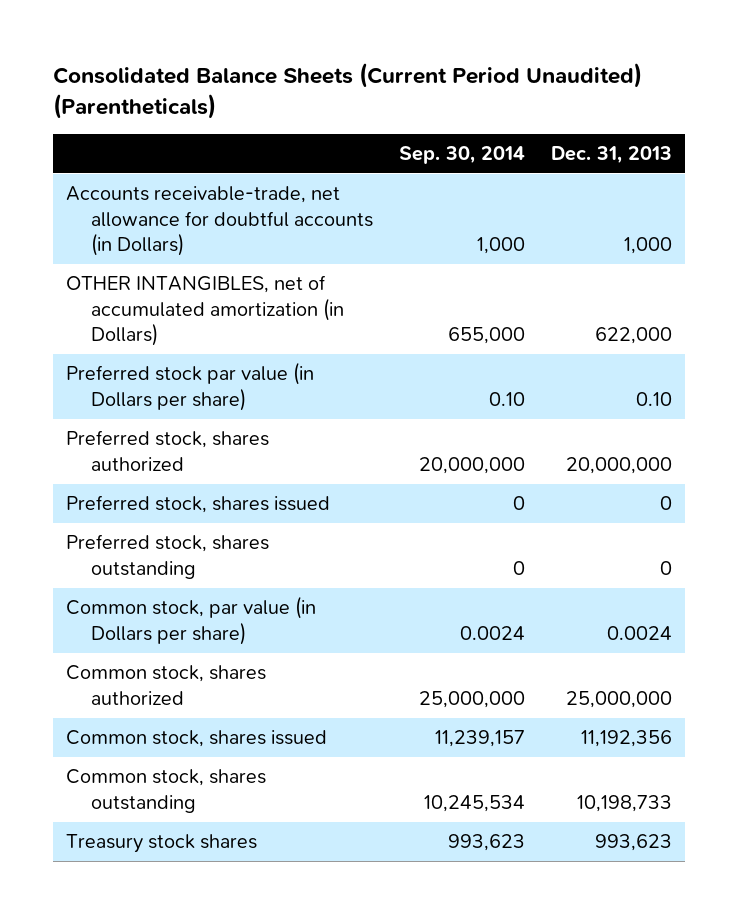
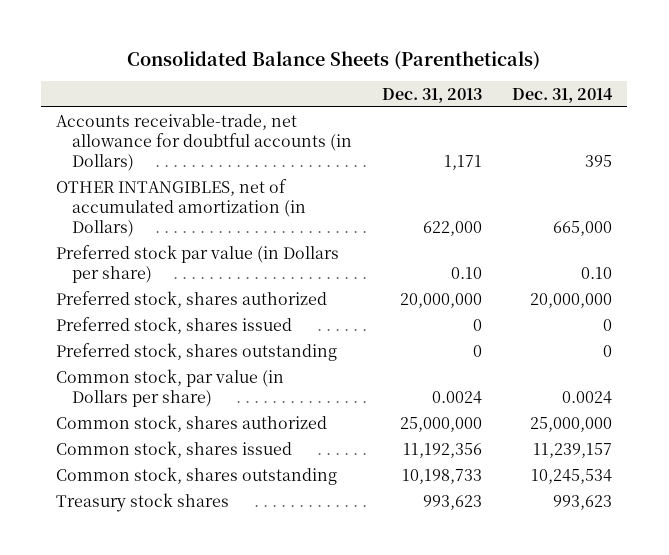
- Consolidated Balance Sheets (Current Period Unaudited) (Parentheticals)
+ Consolidated Balance Sheets (Parentheticals)
- | Sep. 30, 2014 | Dec. 31, 2013
+ | Dec. 31, 2013 | Dec. 31, 2014
- Accounts receivable-trade, net allowance for doubtful accounts (in Dollars) | 1,000 | 1,000
+ Accounts receivable-trade, net allowance for doubtful accounts (in Dollars) | 1,171 | 395

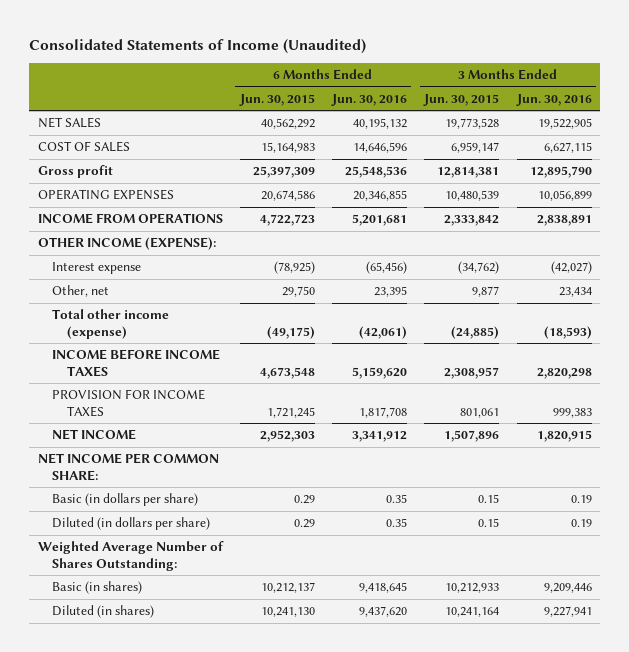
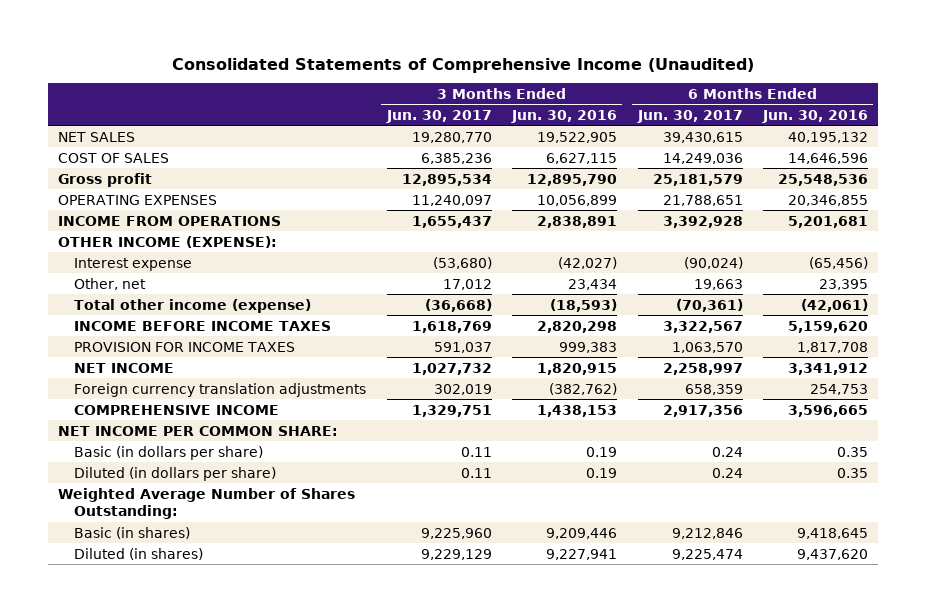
- Consolidated Statements of Income (Unaudited)
+ Consolidated Statements of Comprehensive Income (Unaudited)
- | 6 Months Ended Jun. 30, 2015 | 6 Months Ended Jun. 30, 2016 | 3 Months Ended Jun. 30, 2015 | 3 Months Ended Jun. 30, 2016
+ | 3 Months Ended Jun. 30, 2017 | 3 Months Ended Jun. 30, 2016 | 6 Months Ended Jun. 30, 2017 | 6 Months Ended Jun. 30, 2016
+ Foreign currency translation adjustments | 302,019 | (382,762) | 658,359 | 254,753
+ COMPREHENSIVE INCOME | 1,329,751 | 1,438,153 | 2,917,356 | 3,596,665

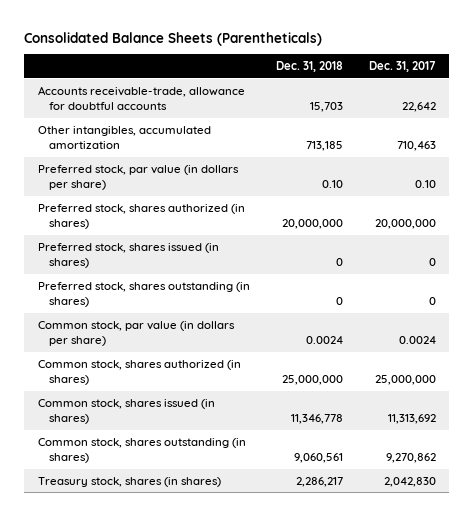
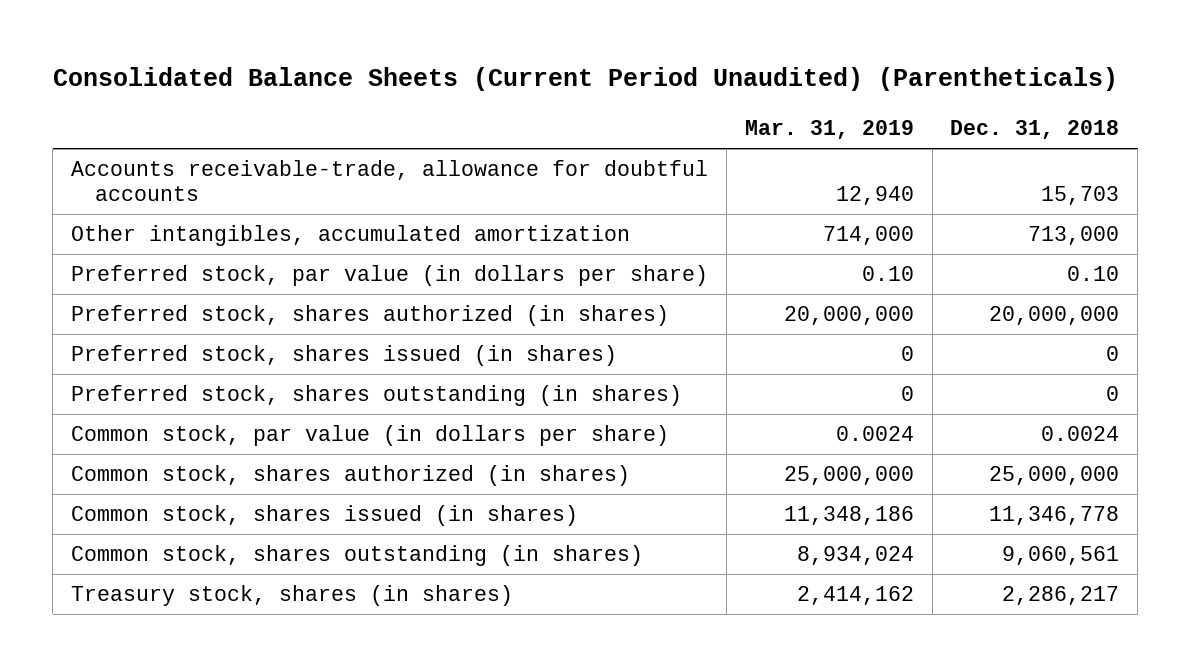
- Consolidated Balance Sheets (Parentheticals)
+ Consolidated Balance Sheets (Current Period Unaudited) (Parentheticals)
- | Dec. 31, 2018 | Dec. 31, 2017
+ | Mar. 31, 2019 | Dec. 31, 2018
- Other intangibles, accumulated amortization | 713,185 | 710,463
+ Other intangibles, accumulated amortization | 714,000 | 713,000

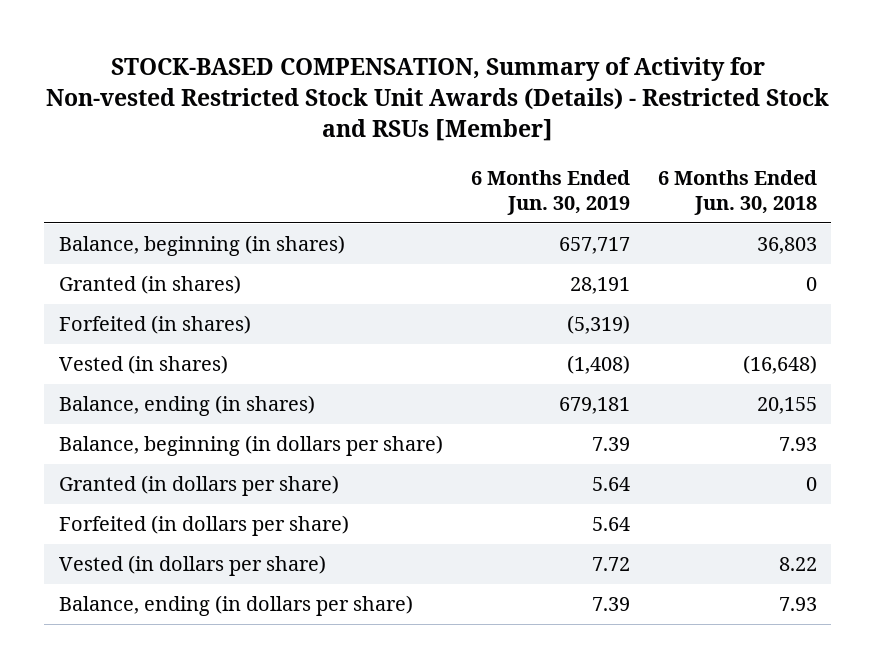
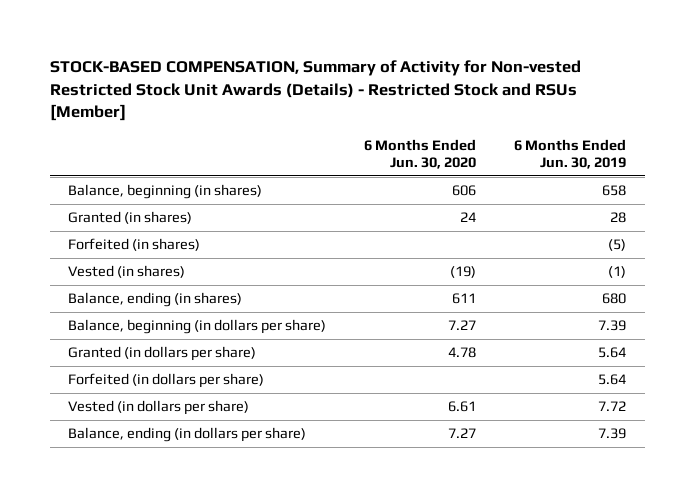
- | 6 Months Ended Jun. 30, 2019 | 6 Months Ended Jun. 30, 2018
+ | 6 Months Ended Jun. 30, 2020 | 6 Months Ended Jun. 30, 2019
- Balance, beginning (in shares) | 657,717 | 36,803
- Granted (in shares) | 28,191 | 0
- Forfeited (in shares) | (5,319) |
- Vested (in shares) | (1,408) | (16,648)
- Balance, ending (in shares) | 679,181 | 20,155
+ Balance, beginning (in shares) | 606 | 658
+ Granted (in shares) | 24 | 28
+ Forfeited (in shares) | | (5)
+ Vested (in shares) | (19) | (1)
+ Balance, ending (in shares) | 611 | 680

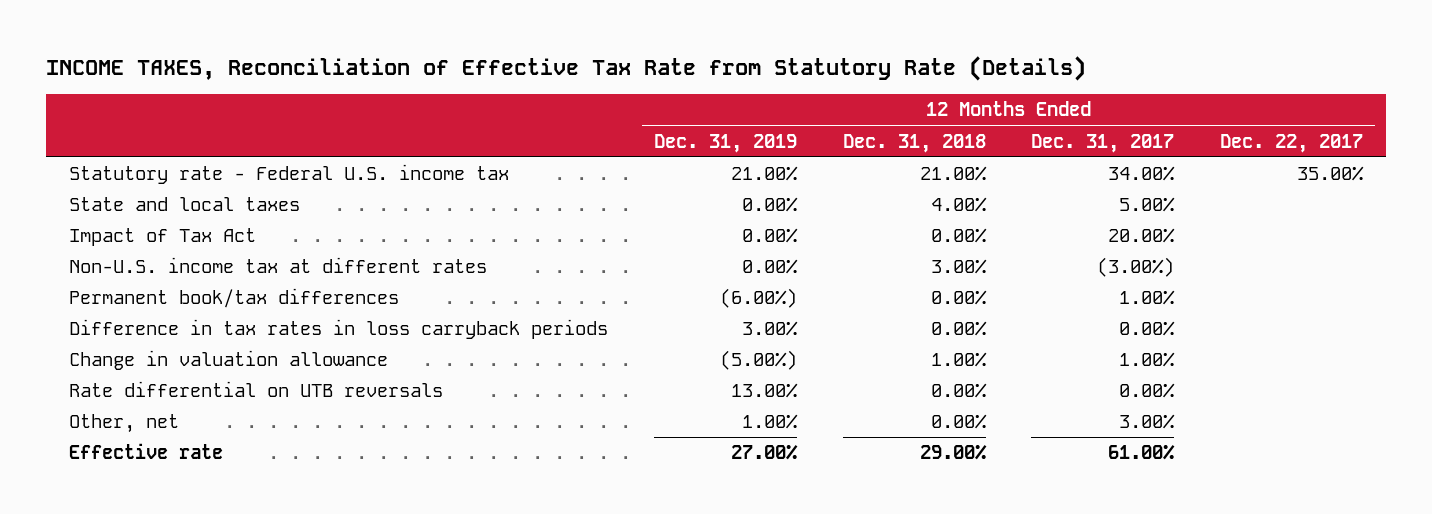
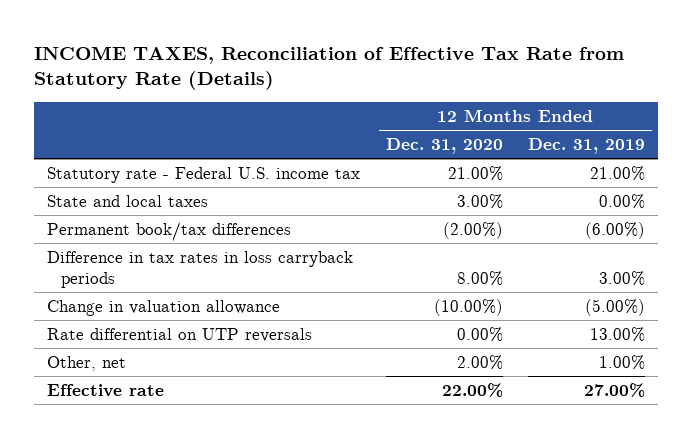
- | 12 Months Ended Dec. 31, 2019 | 12 Months Ended Dec. 31, 2018 | 12 Months Ended Dec. 31, 2017 | 12 Months Ended Dec. 22, 2017
+ | 12 Months Ended Dec. 31, 2020 | 12 Months Ended Dec. 31, 2019
- Impact of Tax Act | 0.00% | 0.00% | 20.00% |
- Non-U.S. income tax at different rates | 0.00% | 3.00% | (3.00%) |
- Rate differential on UTB reversals | 13.00% | 0.00% | 0.00% |
+ Rate differential on UTP reversals | 0.00% | 13.00%

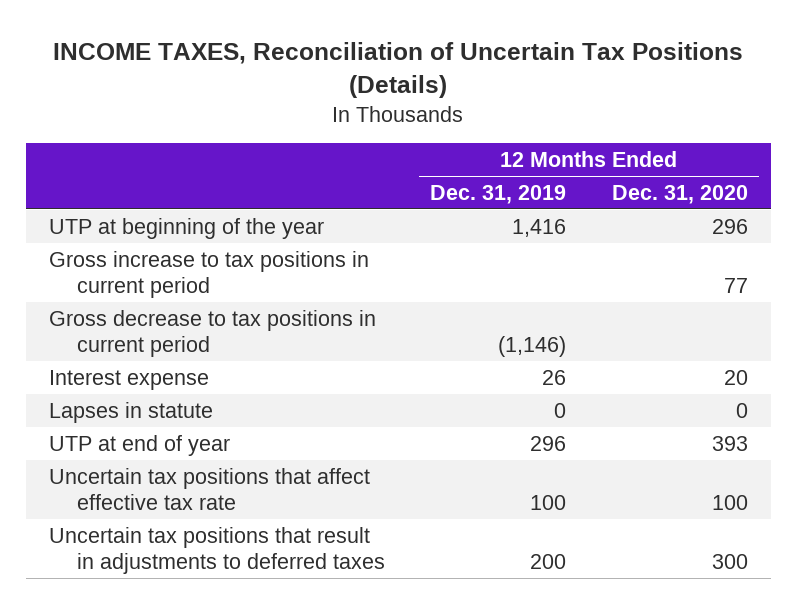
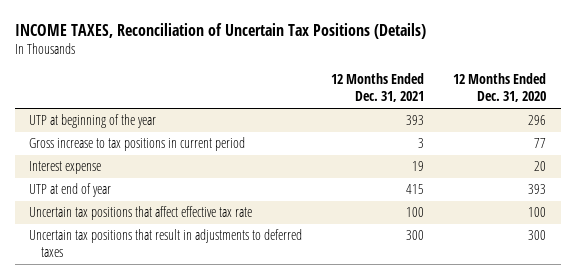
- | 12 Months Ended Dec. 31, 2019 | 12 Months Ended Dec. 31, 2020
+ | 12 Months Ended Dec. 31, 2021 | 12 Months Ended Dec. 31, 2020
- Gross decrease to tax positions in current period | (1,146) |
- Lapses in statute | 0 | 0

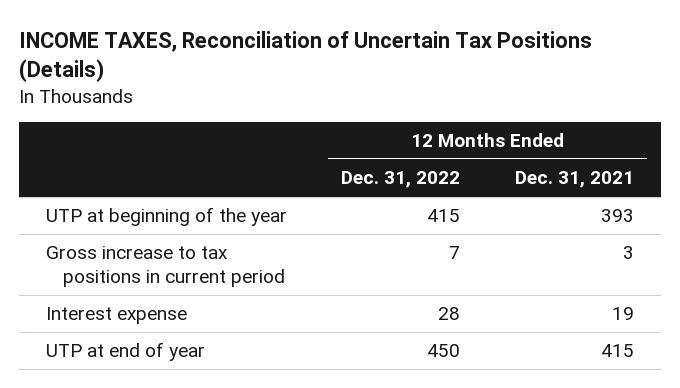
- | 12 Months Ended Dec. 31, 2021 | 12 Months Ended Dec. 31, 2020
+ | 12 Months Ended Dec. 31, 2022 | 12 Months Ended Dec. 31, 2021
- Uncertain tax positions that affect effective tax rate | 100 | 100
- Uncertain tax positions that result in adjustments to deferred taxes | 300 | 300

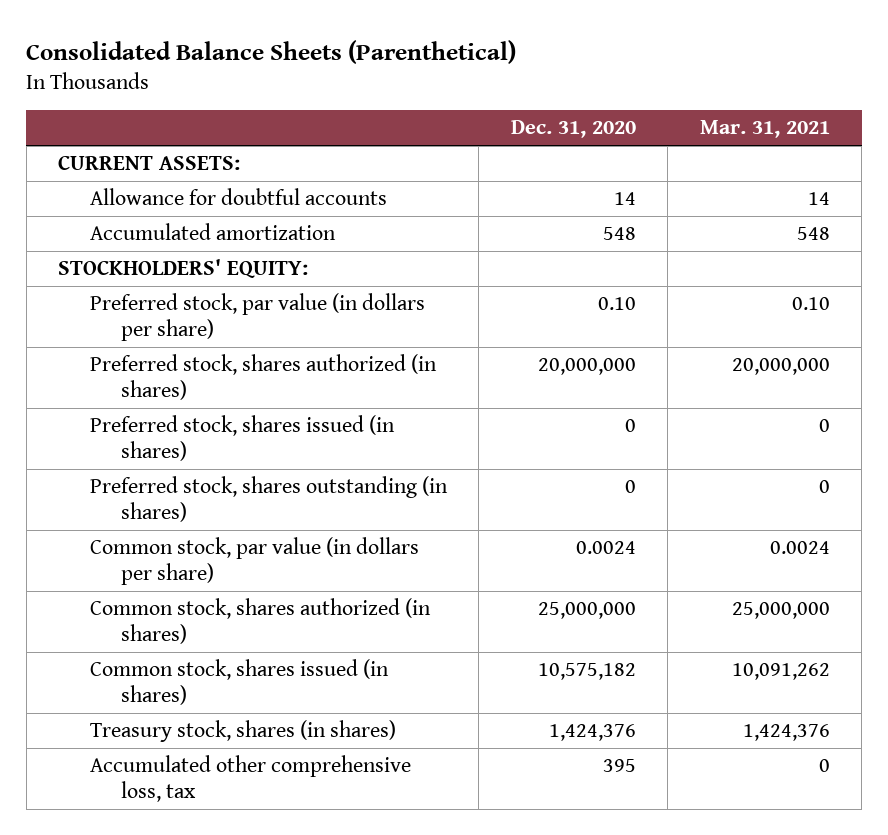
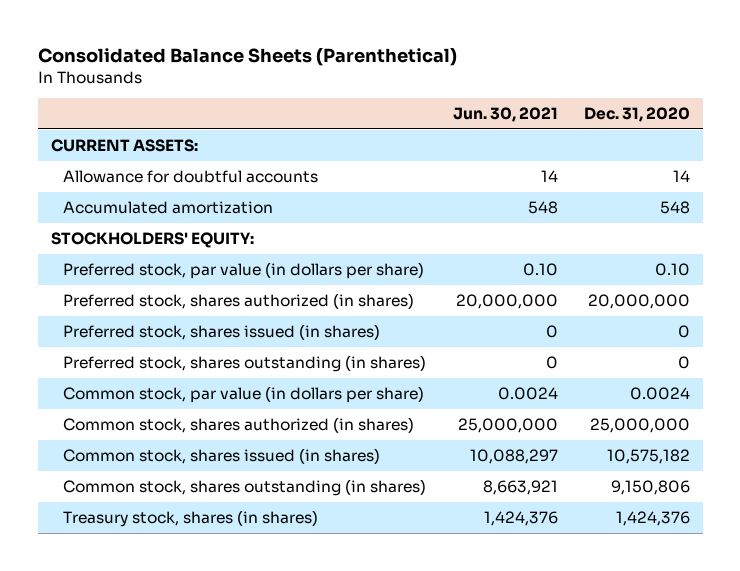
- | Dec. 31, 2020 | Mar. 31, 2021
+ | Jun. 30, 2021 | Dec. 31, 2020
+ Common stock, shares outstanding (in shares) | 8,663,921 | 9,150,806
- Accumulated other comprehensive loss, tax | 395 | 0

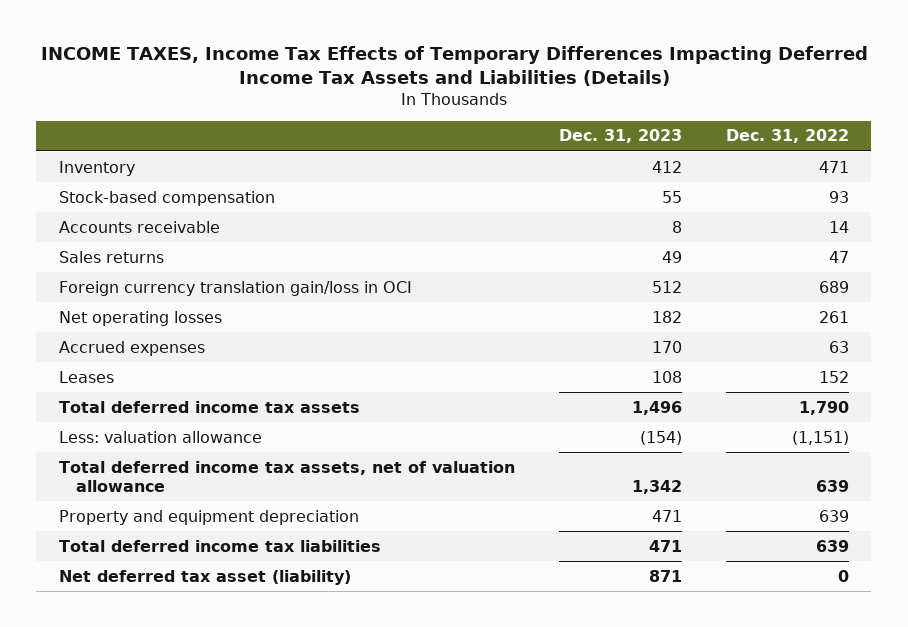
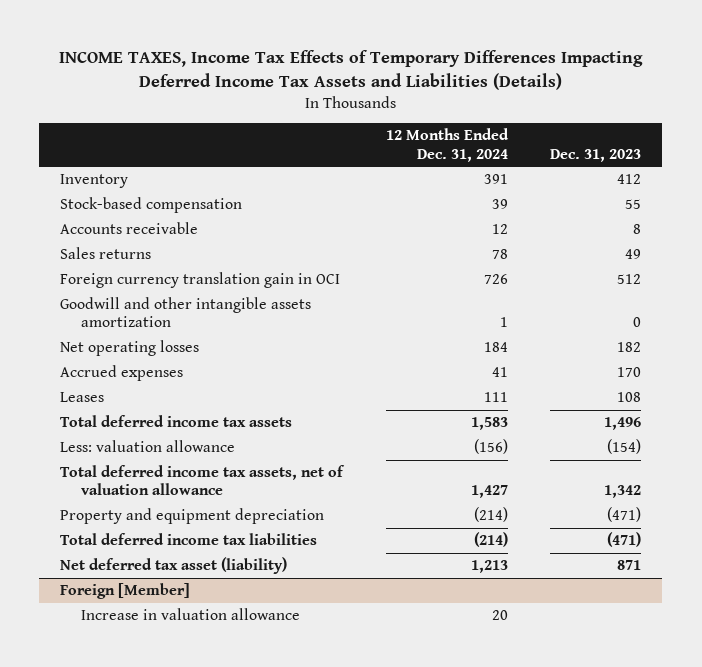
- | Dec. 31, 2023 | Dec. 31, 2022
+ | 12 Months Ended Dec. 31, 2024 | Dec. 31, 2023
- Foreign currency translation gain/loss in OCI | 512 | 689
+ Foreign currency translation gain in OCI | 726 | 512
+ Goodwill and other intangible assets amortization | 1 | 0
- Property and equipment depreciation | 471 | 639
- Total deferred income tax liabilities | 471 | 639
+ Property and equipment depreciation | (214) | (471)
+ Total deferred income tax liabilities | (214) | (471)
+ Foreign [Member]
+ Increase in valuation allowance | 20 |

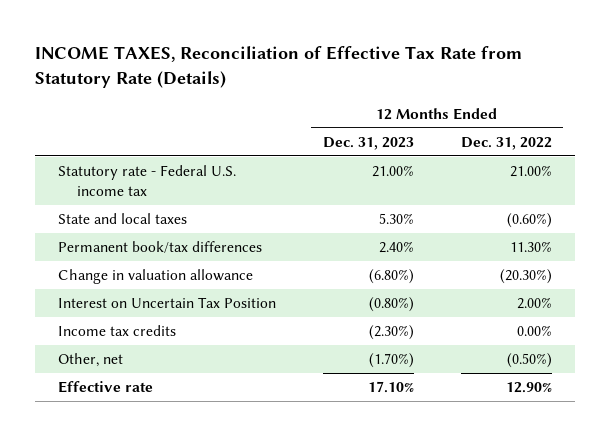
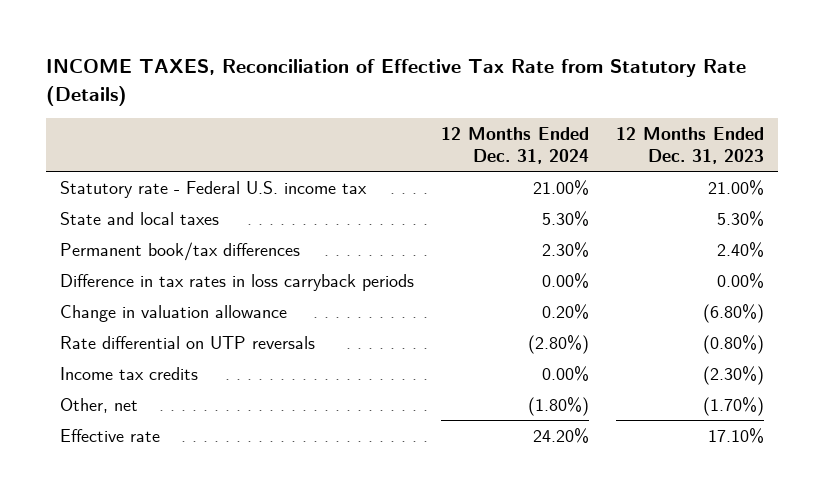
- | 12 Months Ended Dec. 31, 2023 | 12 Months Ended Dec. 31, 2022
+ | 12 Months Ended Dec. 31, 2024 | 12 Months Ended Dec. 31, 2023
+ Difference in tax rates in loss carryback periods | 0.00% | 0.00%
- Interest on Uncertain Tax Position | (0.80%) | 2.00%
+ Rate differential on UTP reversals | (2.80%) | (0.80%)

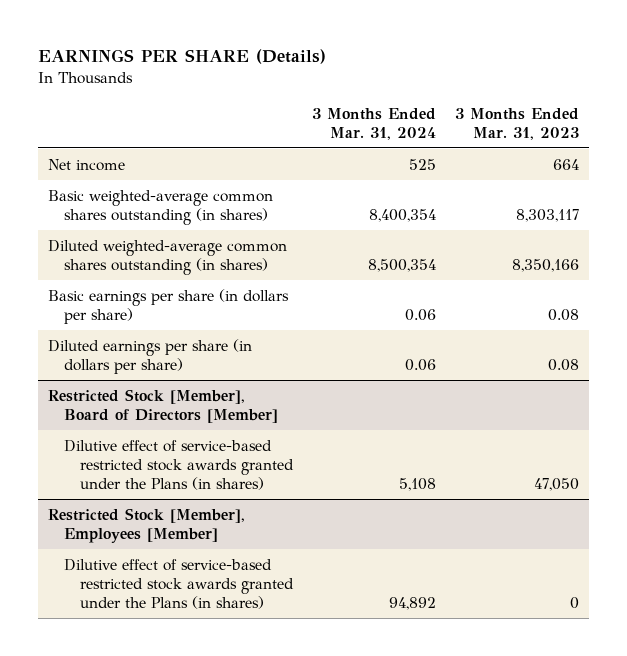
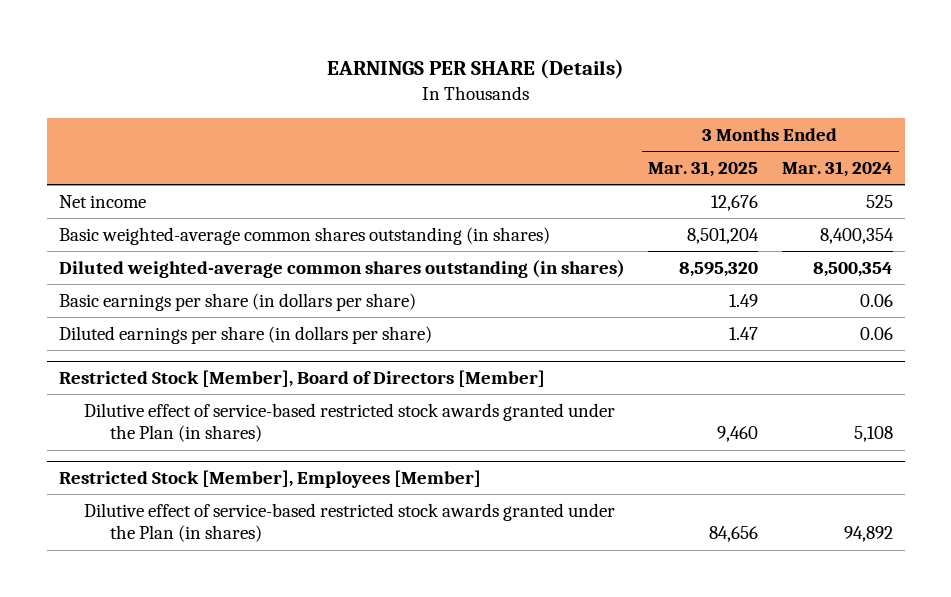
- | 3 Months Ended Mar. 31, 2024 | 3 Months Ended Mar. 31, 2023
+ | 3 Months Ended Mar. 31, 2025 | 3 Months Ended Mar. 31, 2024
@ Restricted Stock [Member], Board of Directors [Member]
- Dilutive effect of service-based restricted stock awards granted under the Plans (in shares) | 5,108 | 47,050
+ Dilutive effect of service-based restricted stock awards granted under the Plan (in shares) | 9,460 | 5,108
@ Restricted Stock [Member], Employees [Member]
- Dilutive effect of service-based restricted stock awards granted under the Plans (in shares) | 94,892 | 0
+ Dilutive effect of service-based restricted stock awards granted under the Plan (in shares) | 84,656 | 94,892

